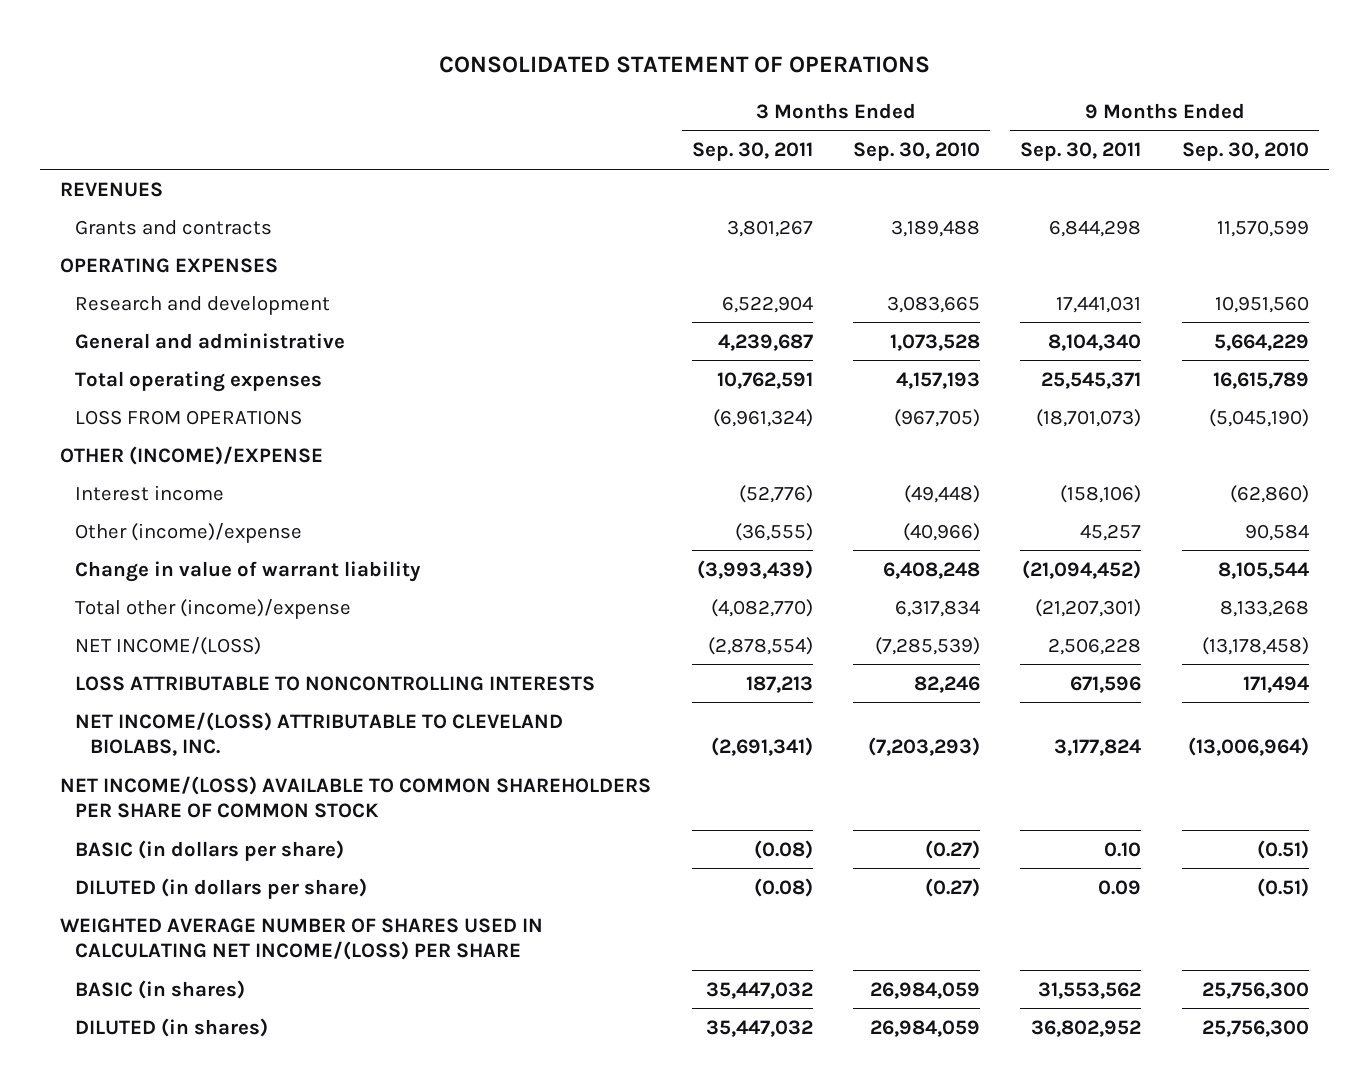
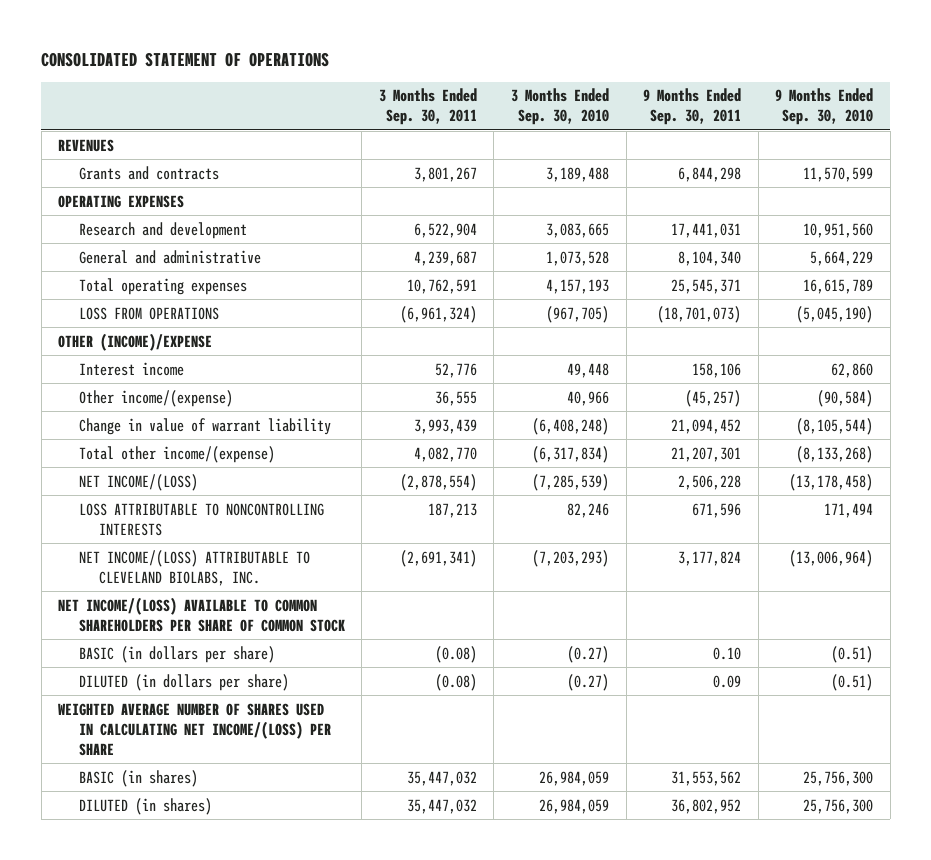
- Interest income | (52,776) | (49,448) | (158,106) | (62,860)
- Other (income)/expense | (36,555) | (40,966) | 45,257 | 90,584
- Change in value of warrant liability | (3,993,439) | 6,408,248 | (21,094,452) | 8,105,544
- Total other (income)/expense | (4,082,770) | 6,317,834 | (21,207,301) | 8,133,268
+ Interest income | 52,776 | 49,448 | 158,106 | 62,860
+ Other income/(expense) | 36,555 | 40,966 | (45,257) | (90,584)
+ Change in value of warrant liability | 3,993,439 | (6,408,248) | 21,094,452 | (8,105,544)
+ Total other income/(expense) | 4,082,770 | (6,317,834) | 21,207,301 | (8,133,268)

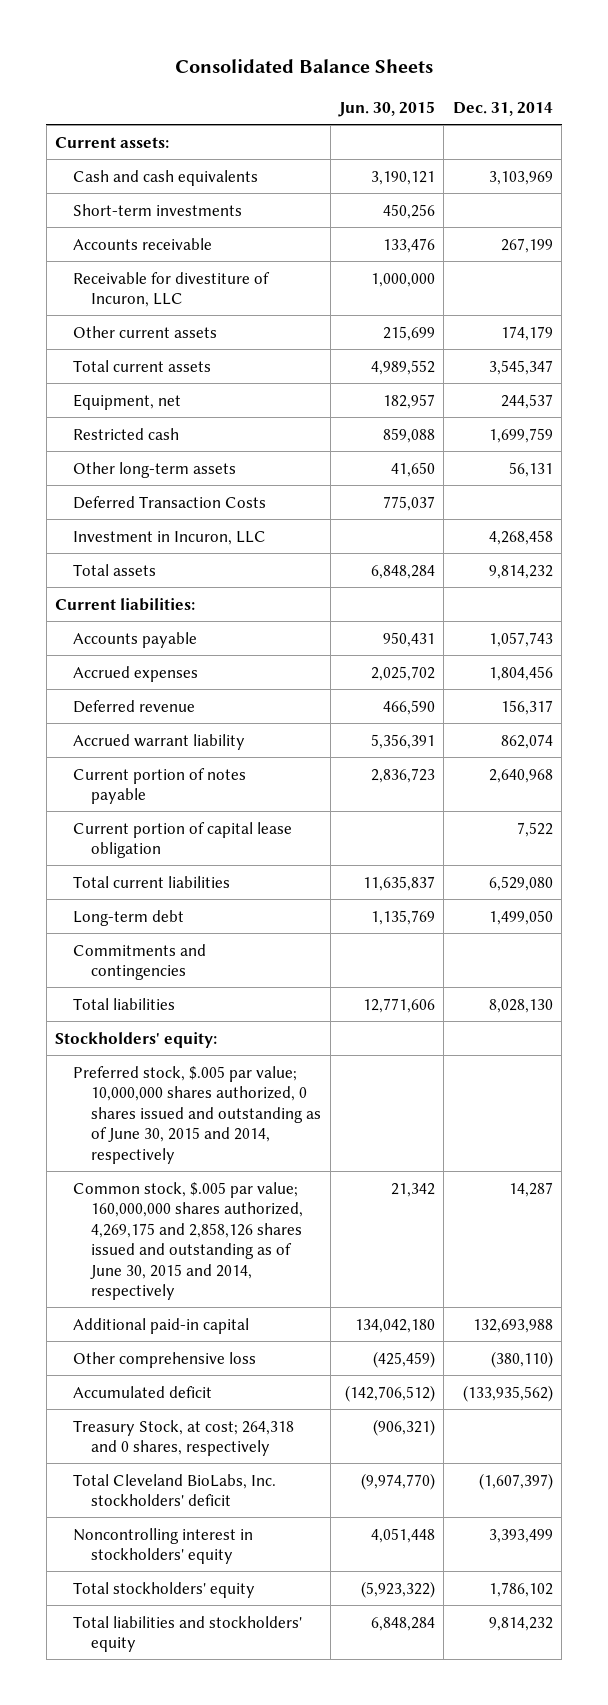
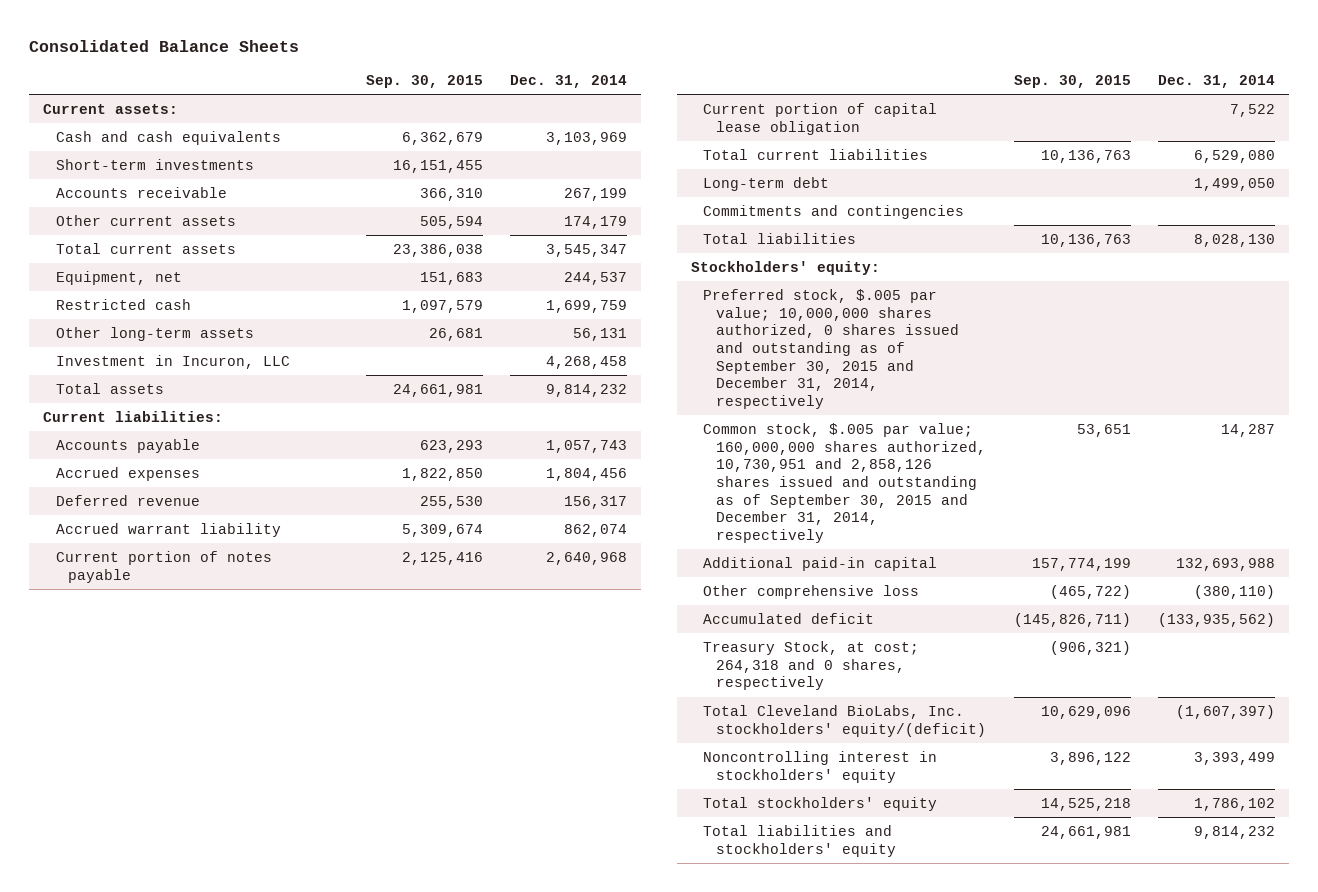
- | Jun. 30, 2015 | Dec. 31, 2014
+ | Sep. 30, 2015 | Dec. 31, 2014
- Receivable for divestiture of Incuron, LLC | 1,000,000 |
- Deferred Transaction Costs | 775,037 |
- Preferred stock, $.005 par value; 10,000,000 shares authorized, 0 shares issued and outstanding as of June 30, 2015 and 2014, respectively
- Common stock, $.005 par value; 160,000,000 shares authorized, 4,269,175 and 2,858,126 shares issued and outstanding as of June 30, 2015 and 2014, respectively | 21,342 | 14,287
+ Preferred stock, $.005 par value; 10,000,000 shares authorized, 0 shares issued and outstanding as of September 30, 2015 and December 31, 2014, respectively
+ Common stock, $.005 par value; 160,000,000 shares authorized, 10,730,951 and 2,858,126 shares issued and outstanding as of September 30, 2015 and December 31, 2014, respectively | 53,651 | 14,287
- Total Cleveland BioLabs, Inc. stockholders' deficit | (9,974,770) | (1,607,397)
+ Total Cleveland BioLabs, Inc. stockholders' equity/(deficit) | 10,629,096 | (1,607,397)

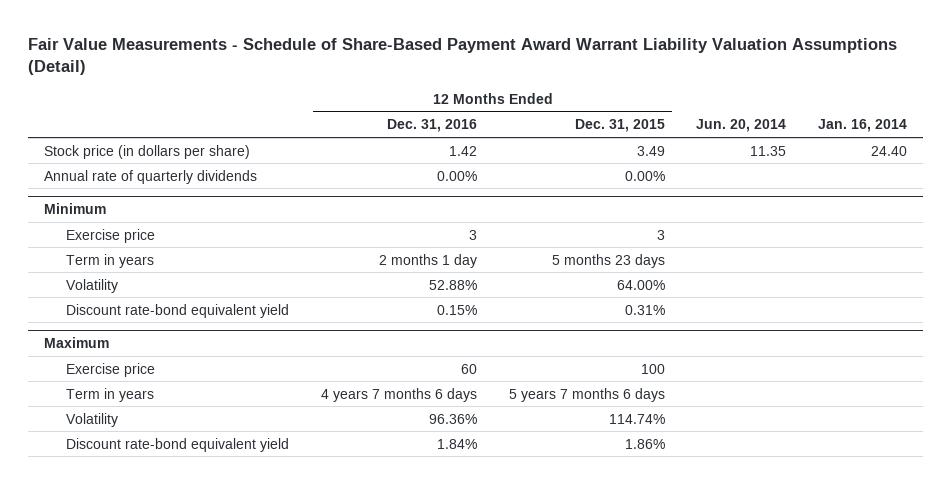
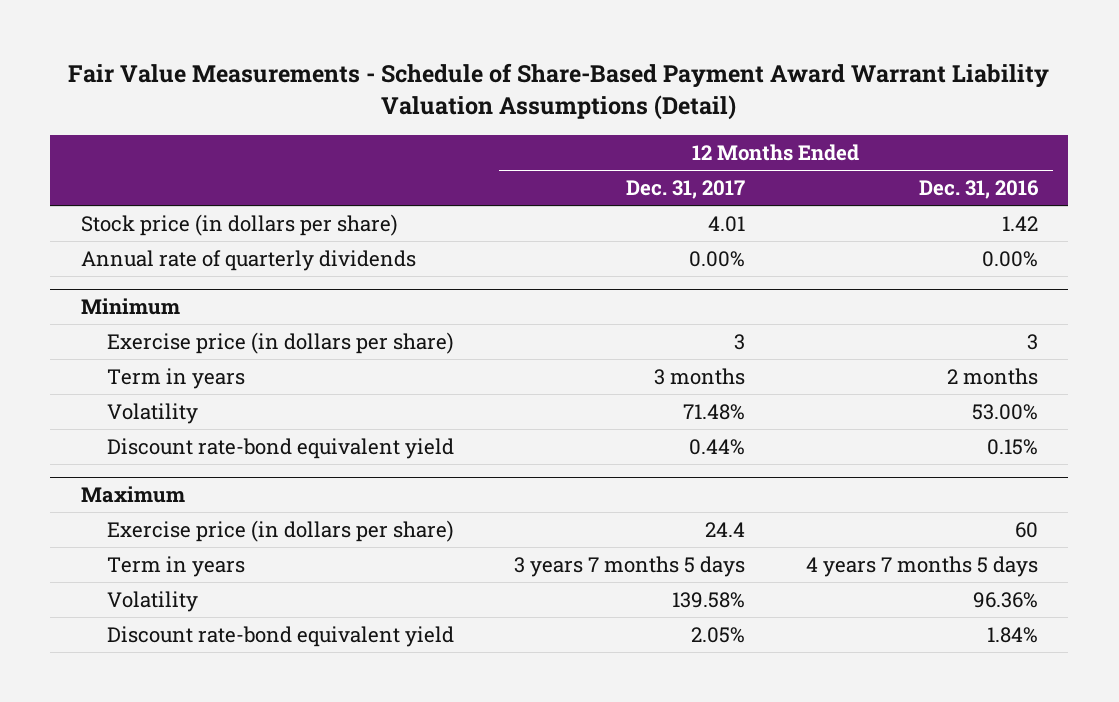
- | 12 Months Ended Dec. 31, 2016 | 12 Months Ended Dec. 31, 2015 | Jun. 20, 2014 | Jan. 16, 2014
+ | 12 Months Ended Dec. 31, 2017 | 12 Months Ended Dec. 31, 2016
@ Minimum
- Exercise price | 3 | 3 | |
- Term in years | 2 months 1 day | 5 months 23 days | |
- Volatility | 52.88% | 64.00% | |
+ Exercise price (in dollars per share) | 3 | 3
+ Term in years | 3 months | 2 months
+ Volatility | 71.48% | 53.00%
@ Maximum
- Exercise price | 60 | 100 | |
- Term in years | 4 years 7 months 6 days | 5 years 7 months 6 days | |
+ Exercise price (in dollars per share) | 24.4 | 60
+ Term in years | 3 years 7 months 5 days | 4 years 7 months 5 days

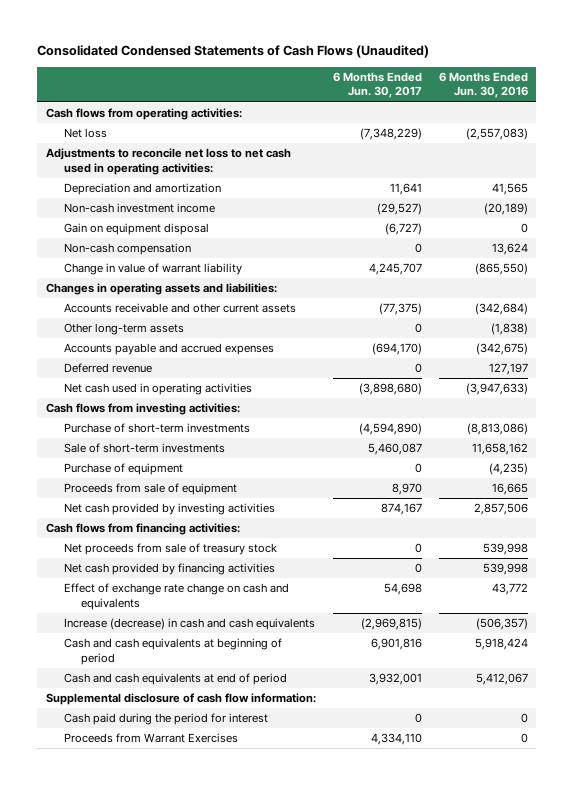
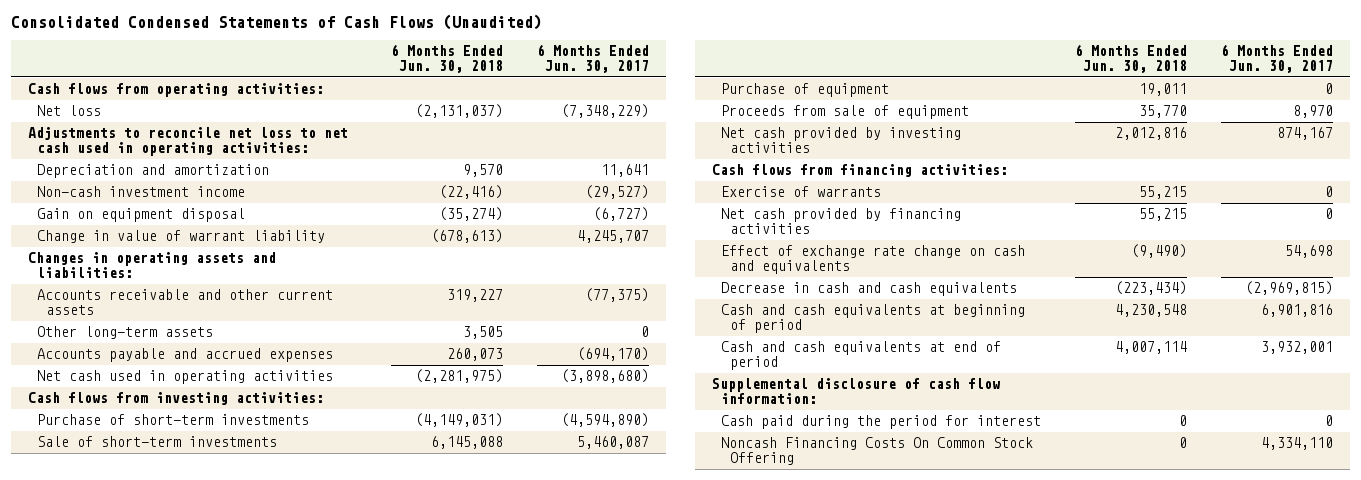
- | 6 Months Ended Jun. 30, 2017 | 6 Months Ended Jun. 30, 2016
+ | 6 Months Ended Jun. 30, 2018 | 6 Months Ended Jun. 30, 2017
- Non-cash compensation | 0 | 13,624
- Deferred revenue | 0 | 127,197
- Net proceeds from sale of treasury stock | 0 | 539,998
+ Exercise of warrants | 55,215 | 0
- Increase (decrease) in cash and cash equivalents | (2,969,815) | (506,357)
+ Decrease in cash and cash equivalents | (223,434) | (2,969,815)
- Proceeds from Warrant Exercises | 4,334,110 | 0
+ Noncash Financing Costs On Common Stock Offering | 0 | 4,334,110

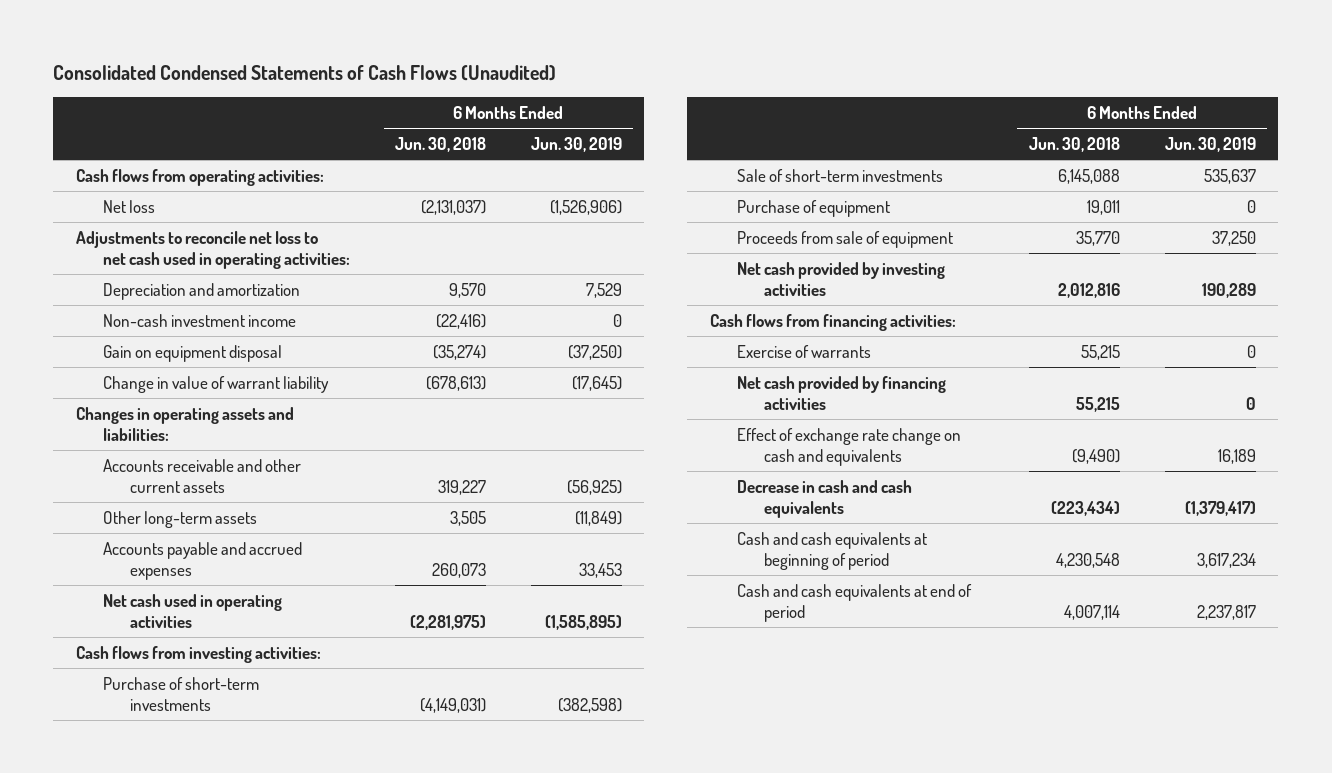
- | 6 Months Ended Jun. 30, 2018 | 6 Months Ended Jun. 30, 2017
+ | 6 Months Ended Jun. 30, 2018 | 6 Months Ended Jun. 30, 2019
- Supplemental disclosure of cash flow information:
- Cash paid during the period for interest | 0 | 0
- Noncash Financing Costs On Common Stock Offering | 0 | 4,334,110

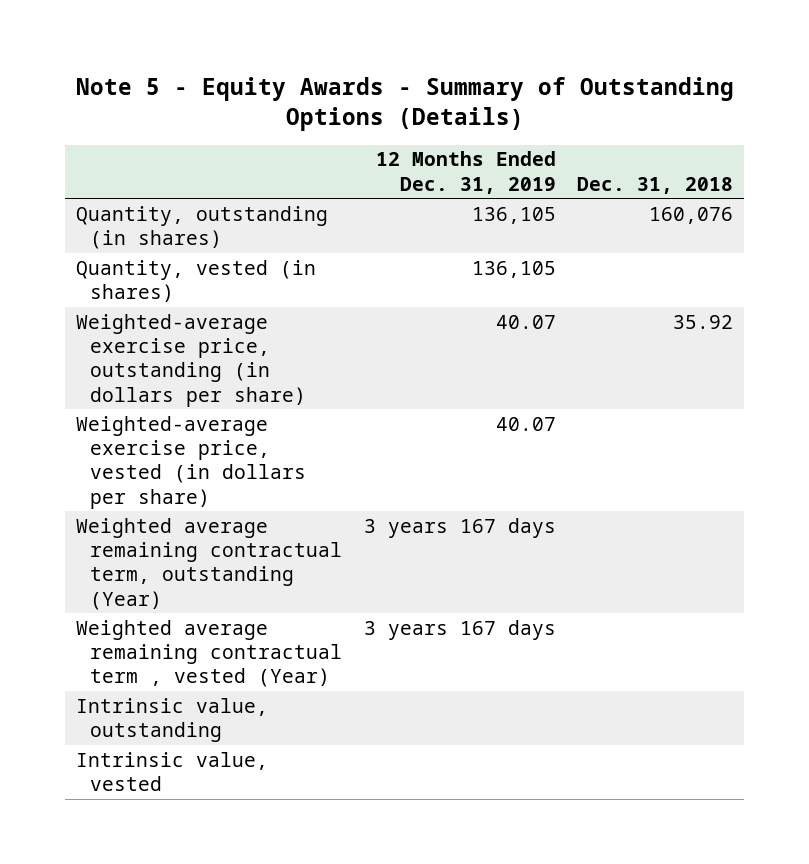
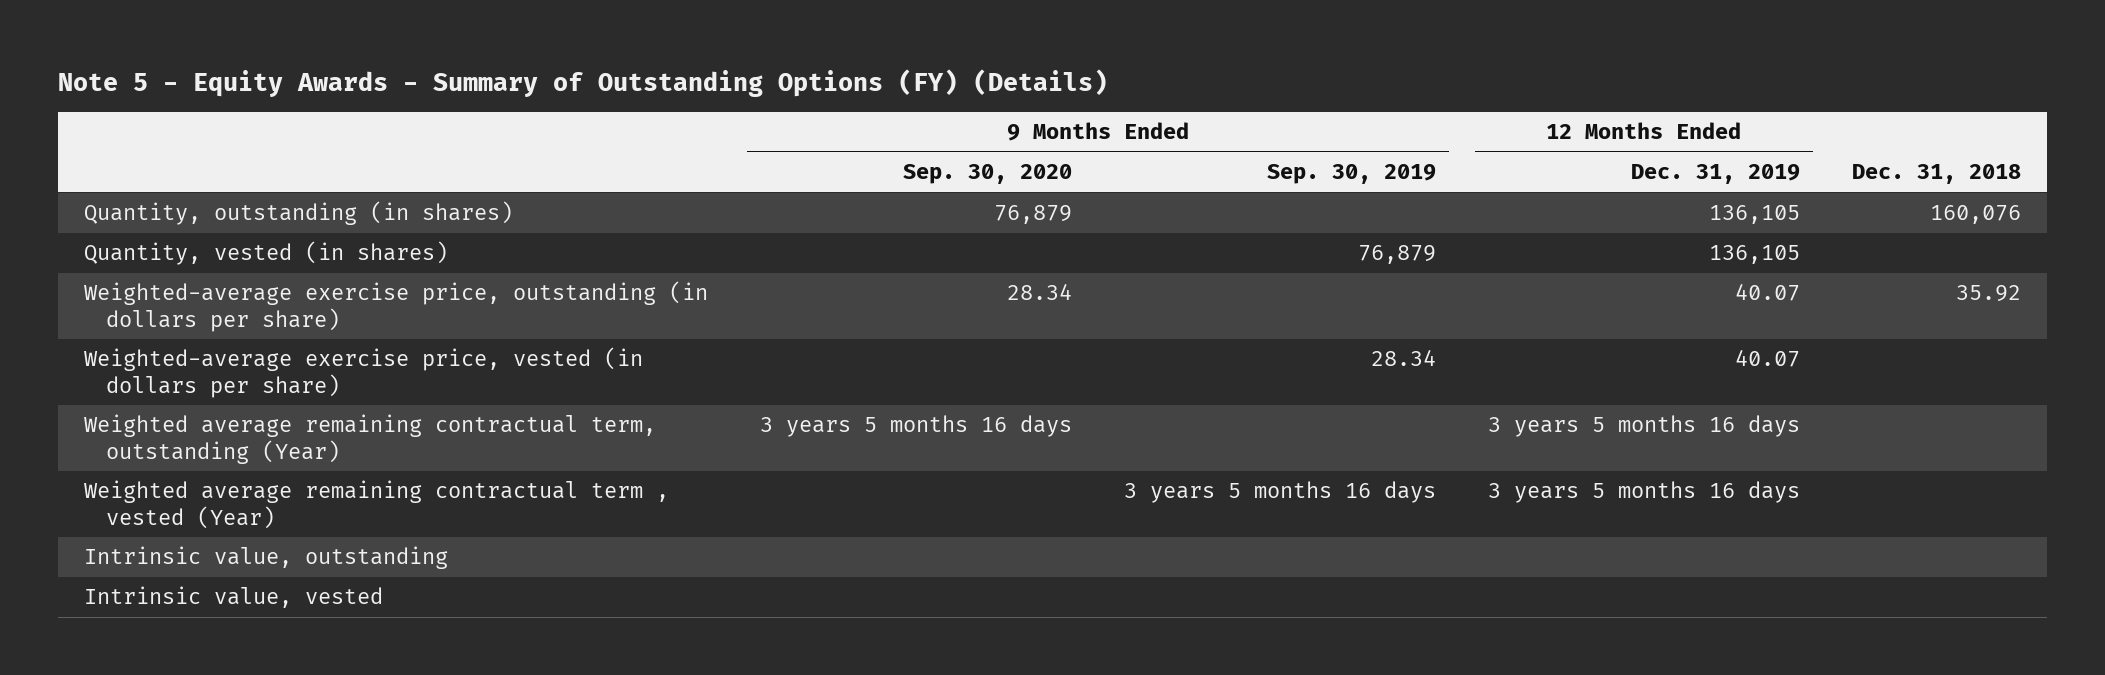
- Note 5 - Equity Awards - Summary of Outstanding Options (Details)
+ Note 5 - Equity Awards - Summary of Outstanding Options (FY) (Details)
- | 12 Months Ended Dec. 31, 2019 | Dec. 31, 2018
+ | 9 Months Ended Sep. 30, 2020 | 9 Months Ended Sep. 30, 2019 | 12 Months Ended Dec. 31, 2019 | Dec. 31, 2018
- Weighted average remaining contractual term, outstanding (Year) | 3 years 167 days |
- Weighted average remaining contractual term , vested (Year) | 3 years 167 days |
+ Weighted average remaining contractual term, outstanding (Year) | 3 years 5 months 16 days | | 3 years 5 months 16 days |
+ Weighted average remaining contractual term , vested (Year) | | 3 years 5 months 16 days | 3 years 5 months 16 days |

